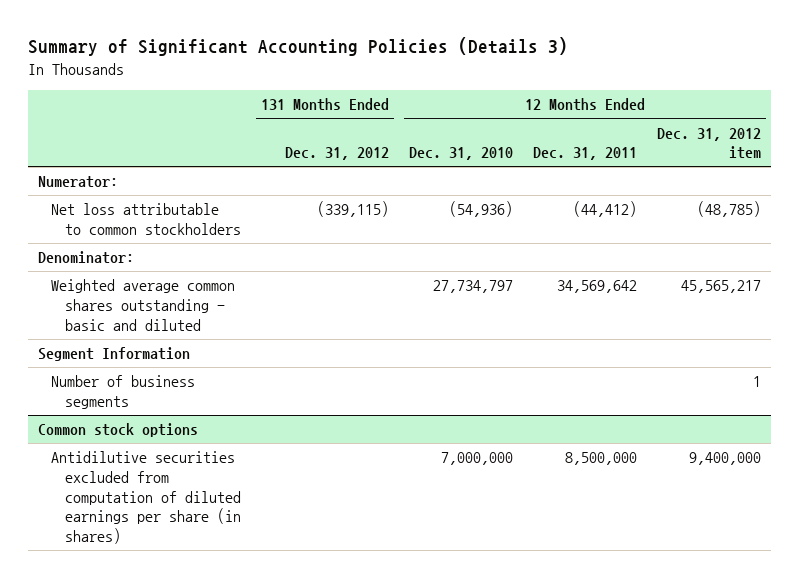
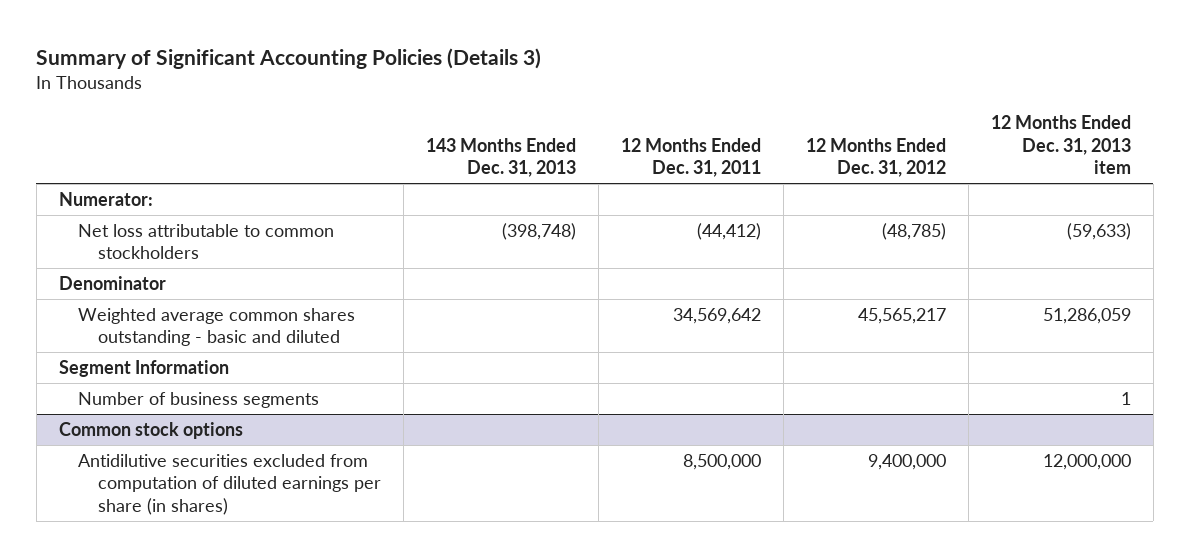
- | 131 Months Ended Dec. 31, 2012 | 12 Months Ended Dec. 31, 2010 | 12 Months Ended Dec. 31, 2011 | 12 Months Ended Dec. 31, 2012 item
+ | 143 Months Ended Dec. 31, 2013 | 12 Months Ended Dec. 31, 2011 | 12 Months Ended Dec. 31, 2012 | 12 Months Ended Dec. 31, 2013 item
- Denominator:
+ Denominator

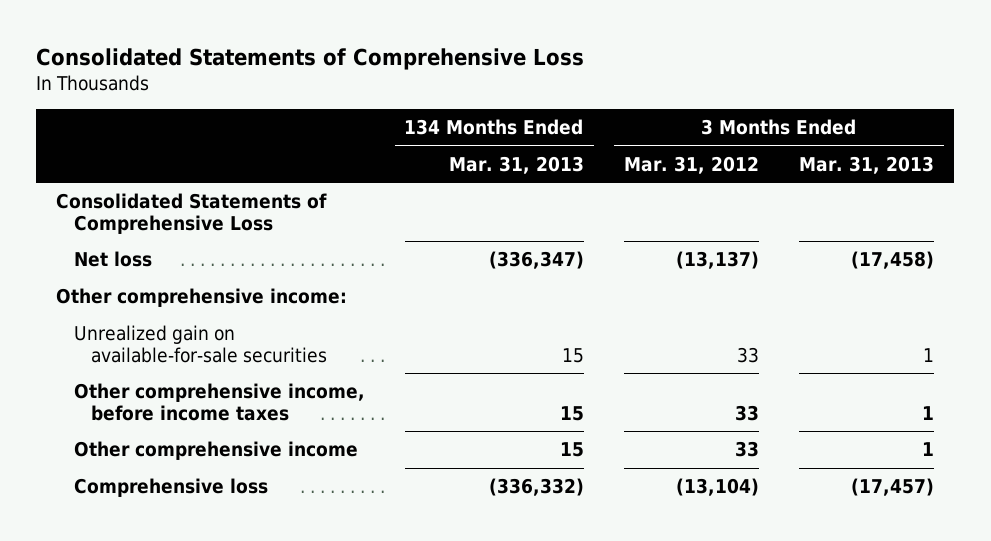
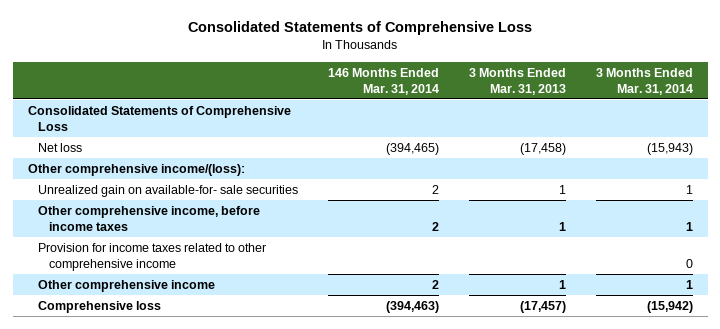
- | 134 Months Ended Mar. 31, 2013 | 3 Months Ended Mar. 31, 2012 | 3 Months Ended Mar. 31, 2013
+ | 146 Months Ended Mar. 31, 2014 | 3 Months Ended Mar. 31, 2013 | 3 Months Ended Mar. 31, 2014
- Other comprehensive income:
- Unrealized gain on available-for-sale securities | 15 | 33 | 1
+ Other comprehensive income/(loss):
+ Unrealized gain on available-for- sale securities | 2 | 1 | 1
+ Provision for income taxes related to other comprehensive income | | | 0

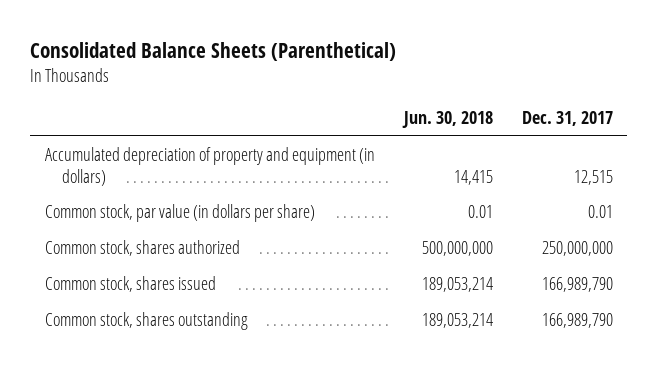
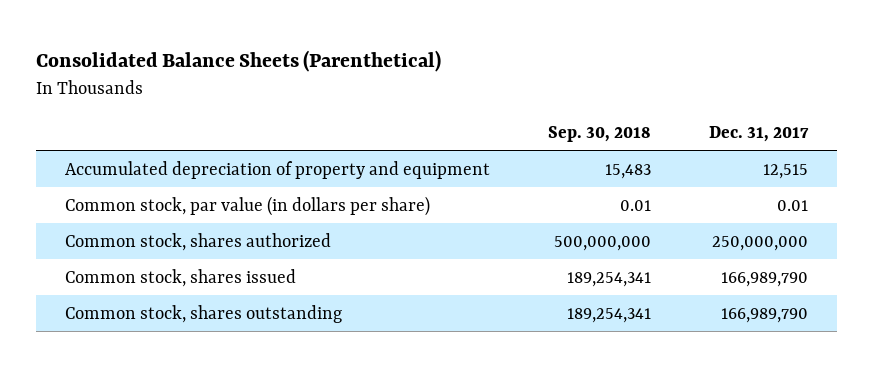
- | Jun. 30, 2018 | Dec. 31, 2017
+ | Sep. 30, 2018 | Dec. 31, 2017
- Accumulated depreciation of property and equipment (in dollars) | 14,415 | 12,515
+ Accumulated depreciation of property and equipment | 15,483 | 12,515

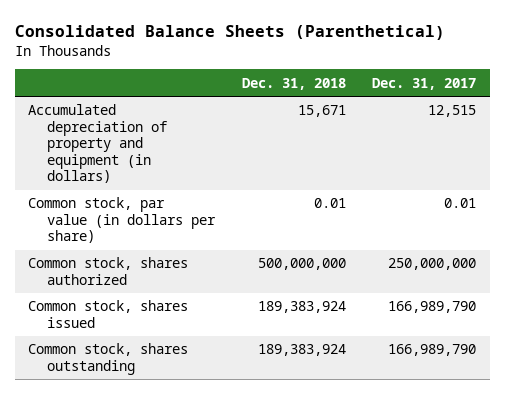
- | Sep. 30, 2018 | Dec. 31, 2017
+ | Dec. 31, 2018 | Dec. 31, 2017
- Accumulated depreciation of property and equipment | 15,483 | 12,515
+ Accumulated depreciation of property and equipment (in dollars) | 15,671 | 12,515

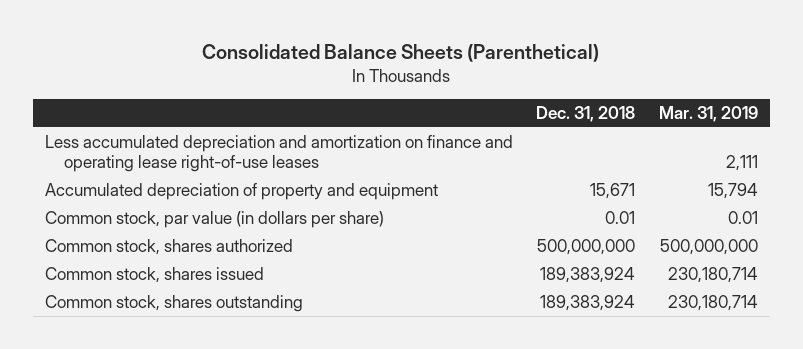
- | Dec. 31, 2018 | Dec. 31, 2017
+ | Dec. 31, 2018 | Mar. 31, 2019
- Accumulated depreciation of property and equipment (in dollars) | 15,671 | 12,515
+ Less accumulated depreciation and amortization on finance and operating lease right-of-use leases | | 2,111
+ Accumulated depreciation of property and equipment | 15,671 | 15,794

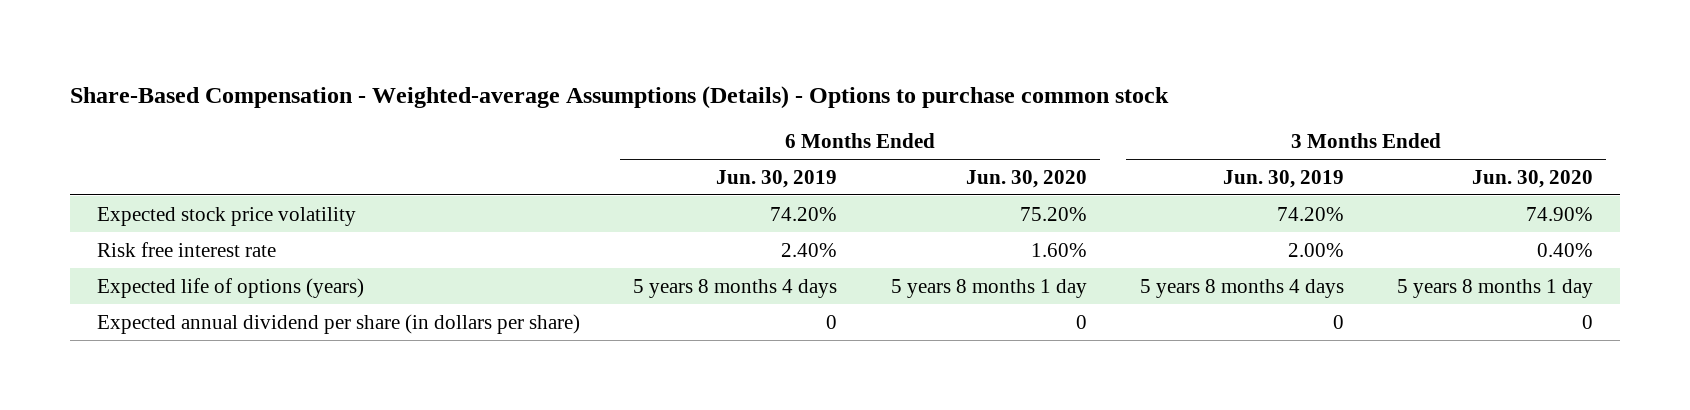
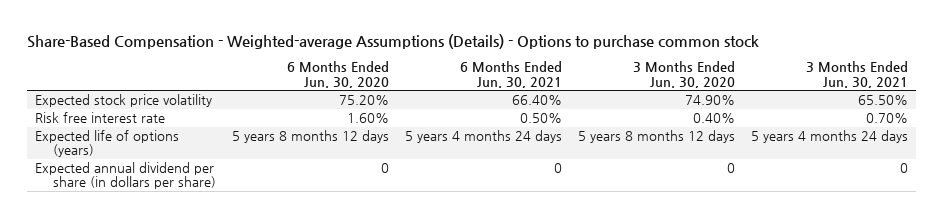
- | 6 Months Ended Jun. 30, 2019 | 6 Months Ended Jun. 30, 2020 | 3 Months Ended Jun. 30, 2019 | 3 Months Ended Jun. 30, 2020
+ | 6 Months Ended Jun. 30, 2020 | 6 Months Ended Jun. 30, 2021 | 3 Months Ended Jun. 30, 2020 | 3 Months Ended Jun. 30, 2021
- Expected life of options (years) | 5 years 8 months 4 days | 5 years 8 months 1 day | 5 years 8 months 4 days | 5 years 8 months 1 day
+ Expected life of options (years) | 5 years 8 months 12 days | 5 years 4 months 24 days | 5 years 8 months 12 days | 5 years 4 months 24 days

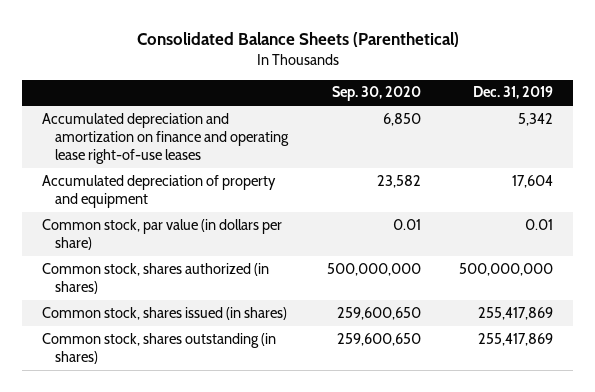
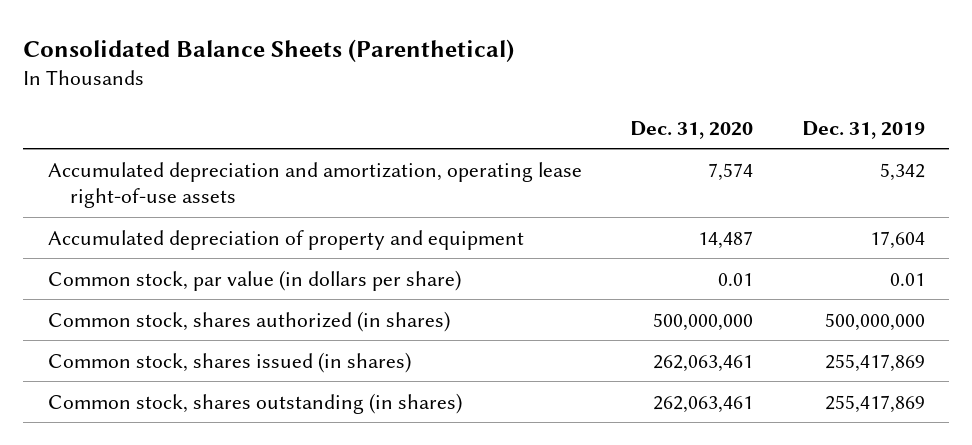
- | Sep. 30, 2020 | Dec. 31, 2019
+ | Dec. 31, 2020 | Dec. 31, 2019
- Accumulated depreciation and amortization on finance and operating lease right-of-use leases | 6,850 | 5,342
+ Accumulated depreciation and amortization, operating lease right-of-use assets | 7,574 | 5,342

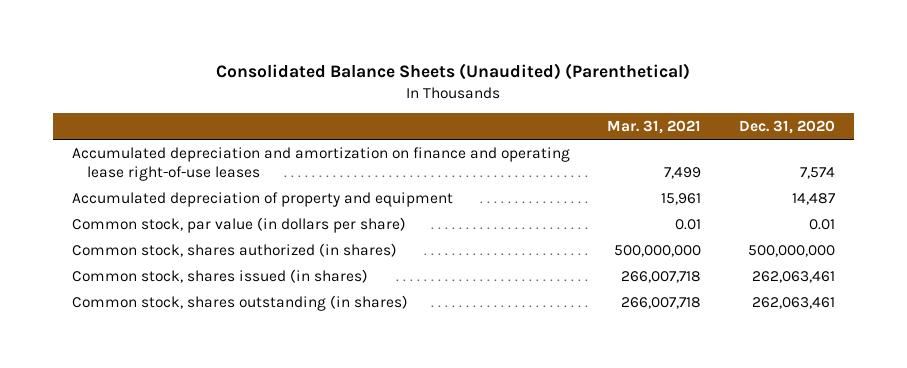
- Consolidated Balance Sheets (Parenthetical)
+ Consolidated Balance Sheets (Unaudited) (Parenthetical)
- | Dec. 31, 2020 | Dec. 31, 2019
+ | Mar. 31, 2021 | Dec. 31, 2020
- Accumulated depreciation and amortization, operating lease right-of-use assets | 7,574 | 5,342
+ Accumulated depreciation and amortization on finance and operating lease right-of-use leases | 7,499 | 7,574

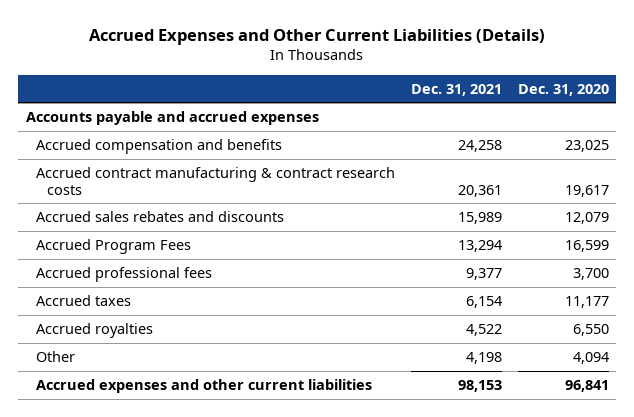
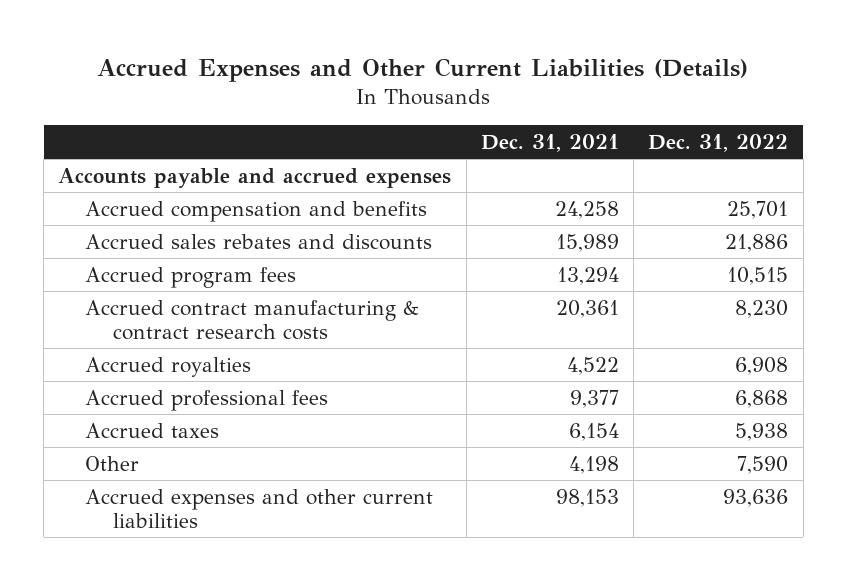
- | Dec. 31, 2021 | Dec. 31, 2020
+ | Dec. 31, 2021 | Dec. 31, 2022
- Accrued Program Fees | 13,294 | 16,599
+ Accrued program fees | 13,294 | 10,515
moved down: Accrued contract manufacturing & contract research costs | 20,361 | 8,230
moved up: Accrued royalties | 4,522 | 6,908

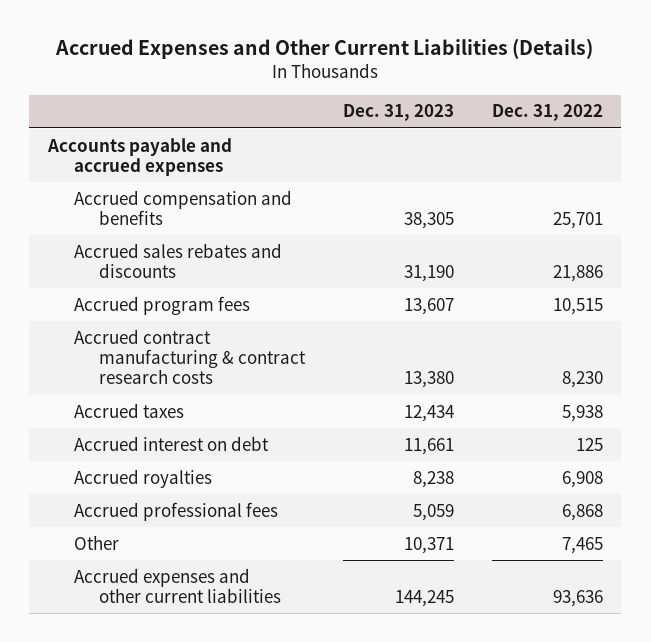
- | Dec. 31, 2021 | Dec. 31, 2022
+ | Dec. 31, 2023 | Dec. 31, 2022
moved up: Accrued taxes | 12,434 | 5,938
+ Accrued interest on debt | 11,661 | 125
- Other | 4,198 | 7,590
+ Other | 10,371 | 7,465

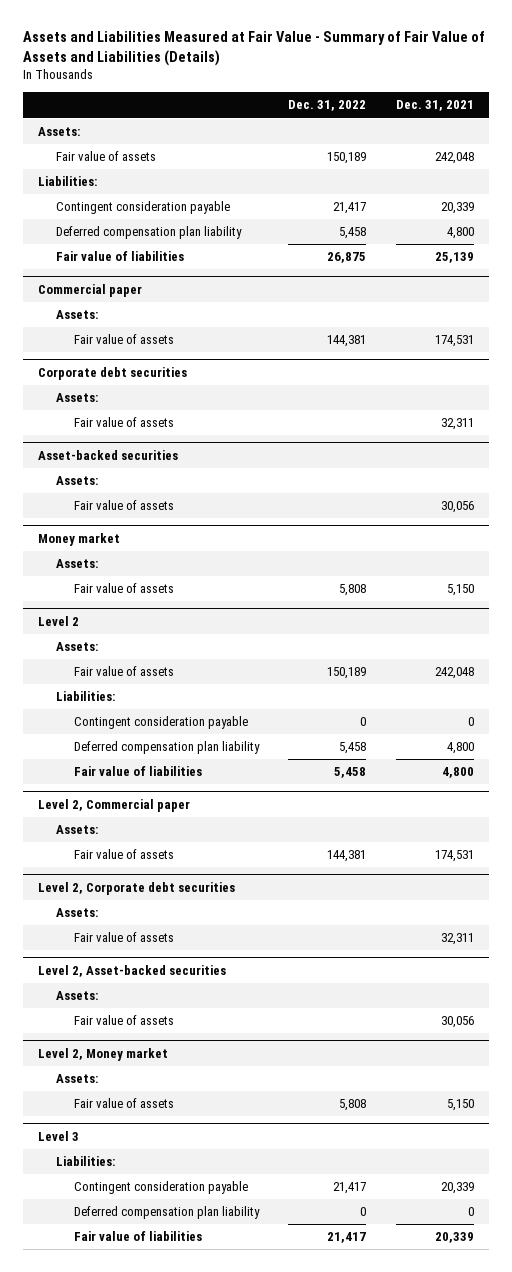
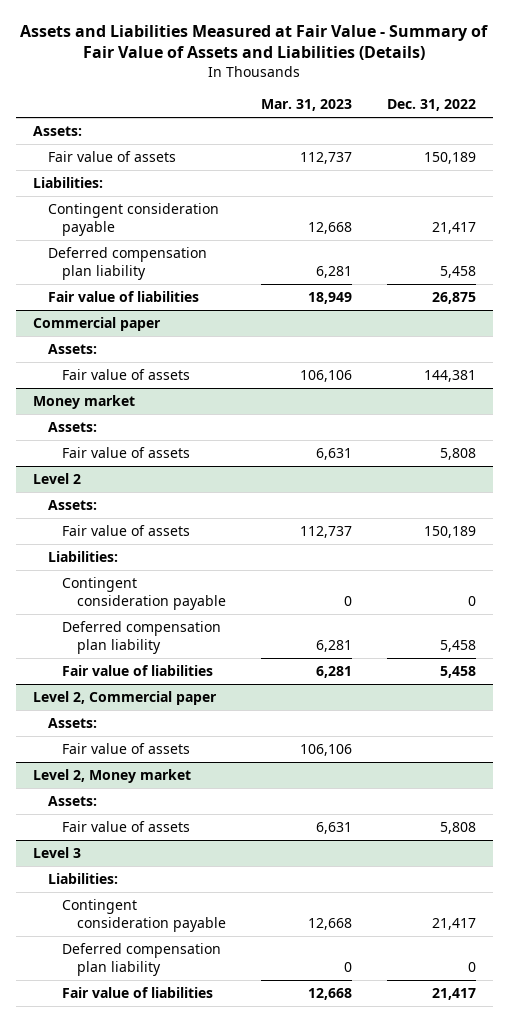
- | Dec. 31, 2022 | Dec. 31, 2021
+ | Mar. 31, 2023 | Dec. 31, 2022
- Corporate debt securities
- Assets:
- Fair value of assets | | 32,311
- Asset-backed securities
- Assets:
- Fair value of assets | | 30,056
@ Level 2, Commercial paper
- Fair value of assets | 144,381 | 174,531
- Level 2, Corporate debt securities
- Assets:
- Level 2, Asset-backed securities
- Assets:
- Fair value of assets | | 30,056

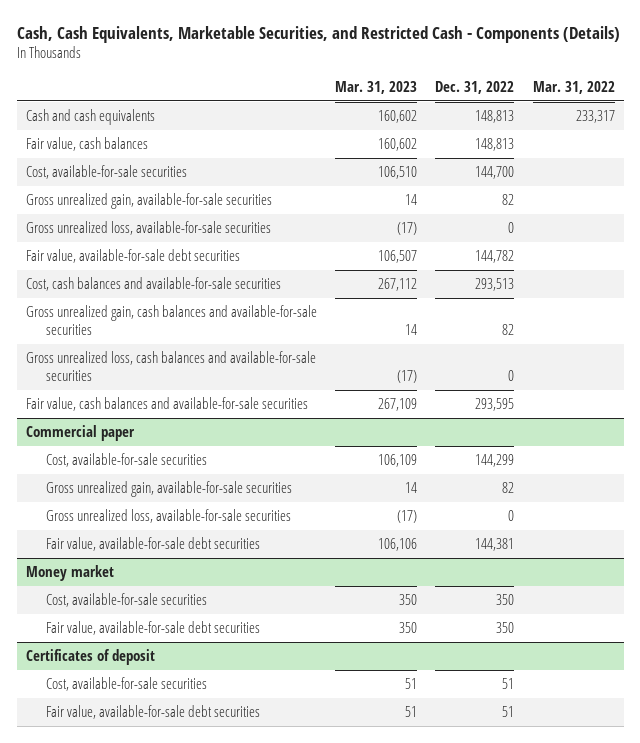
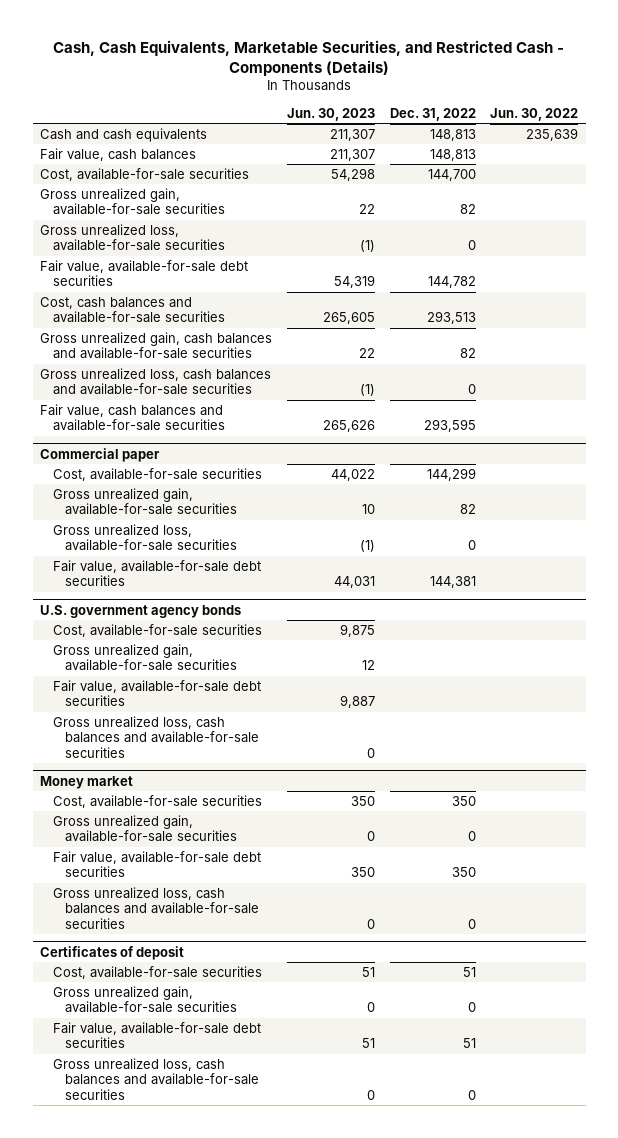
- | Mar. 31, 2023 | Dec. 31, 2022 | Mar. 31, 2022
+ | Jun. 30, 2023 | Dec. 31, 2022 | Jun. 30, 2022
+ U.S. government agency bonds
+ Cost, available-for-sale securities | 9,875 | |
+ Gross unrealized gain, available-for-sale securities | 12 | |
+ Fair value, available-for-sale debt securities | 9,887 | |
+ Gross unrealized loss, cash balances and available-for-sale securities | 0 | |
@ Money market
+ Gross unrealized gain, available-for-sale securities | 0 | 0 |
+ Gross unrealized loss, cash balances and available-for-sale securities | 0 | 0 |
@ Certificates of deposit
+ Gross unrealized gain, available-for-sale securities | 0 | 0 |
+ Gross unrealized loss, cash balances and available-for-sale securities | 0 | 0 |

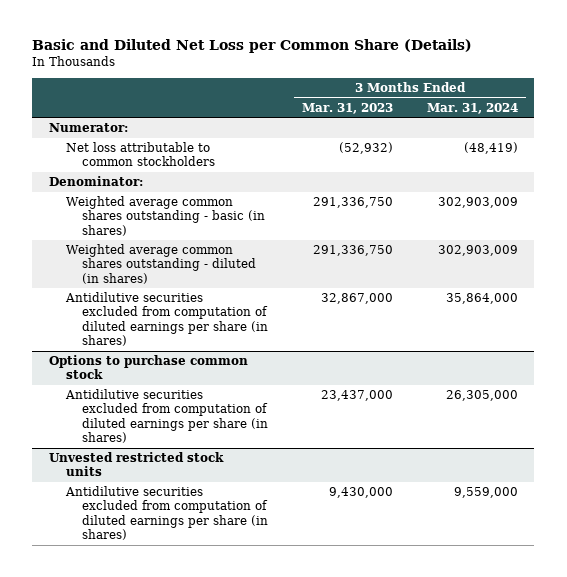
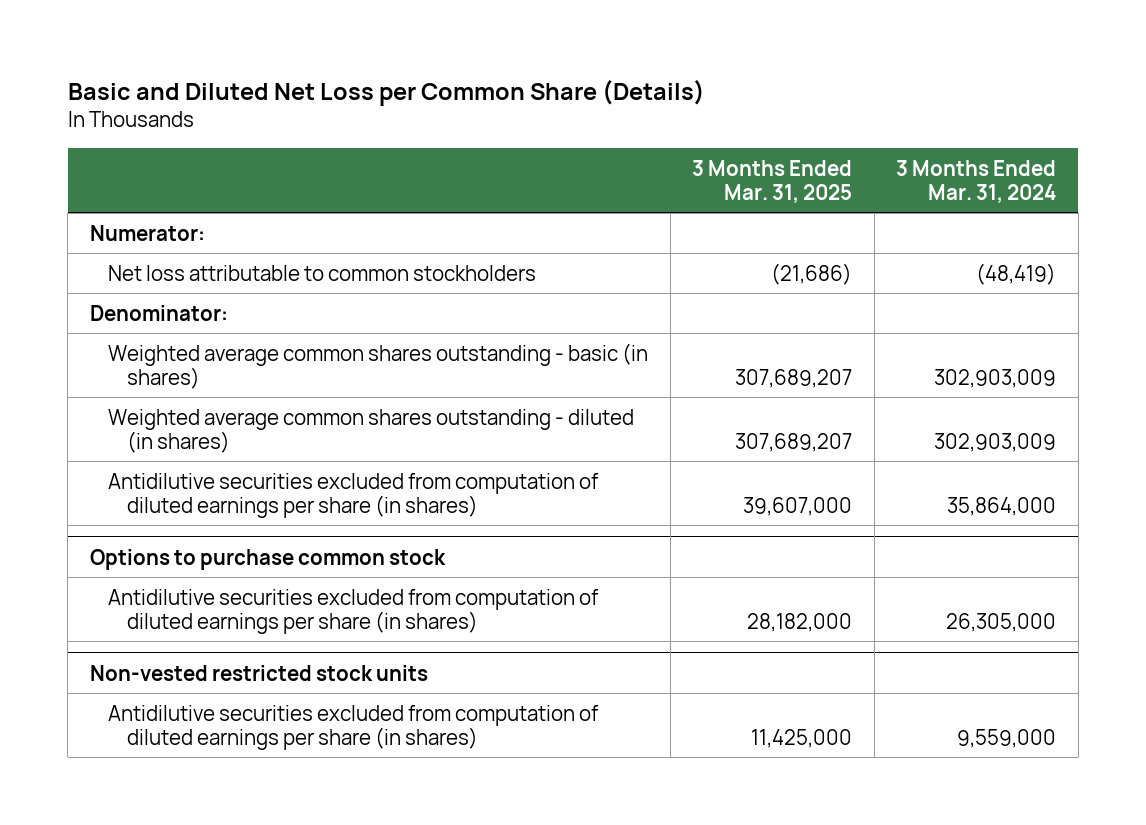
- | 3 Months Ended Mar. 31, 2023 | 3 Months Ended Mar. 31, 2024
+ | 3 Months Ended Mar. 31, 2025 | 3 Months Ended Mar. 31, 2024
- Unvested restricted stock units
+ Non-vested restricted stock units

